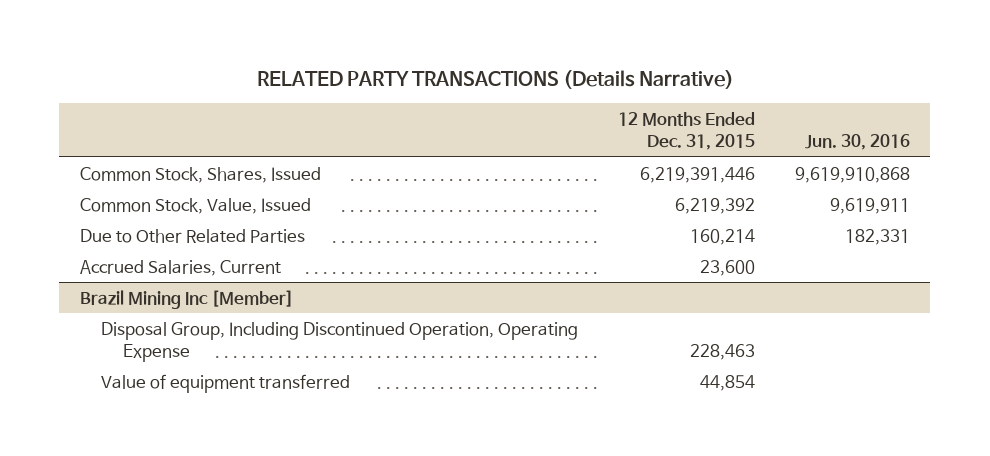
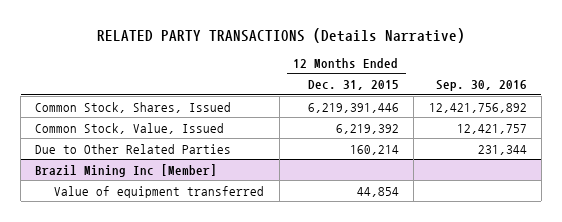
- | 12 Months Ended Dec. 31, 2015 | Jun. 30, 2016
+ | 12 Months Ended Dec. 31, 2015 | Sep. 30, 2016
- Accrued Salaries, Current | 23,600 |
@ Brazil Mining Inc [Member]
- Disposal Group, Including Discontinued Operation, Operating Expense | 228,463 |

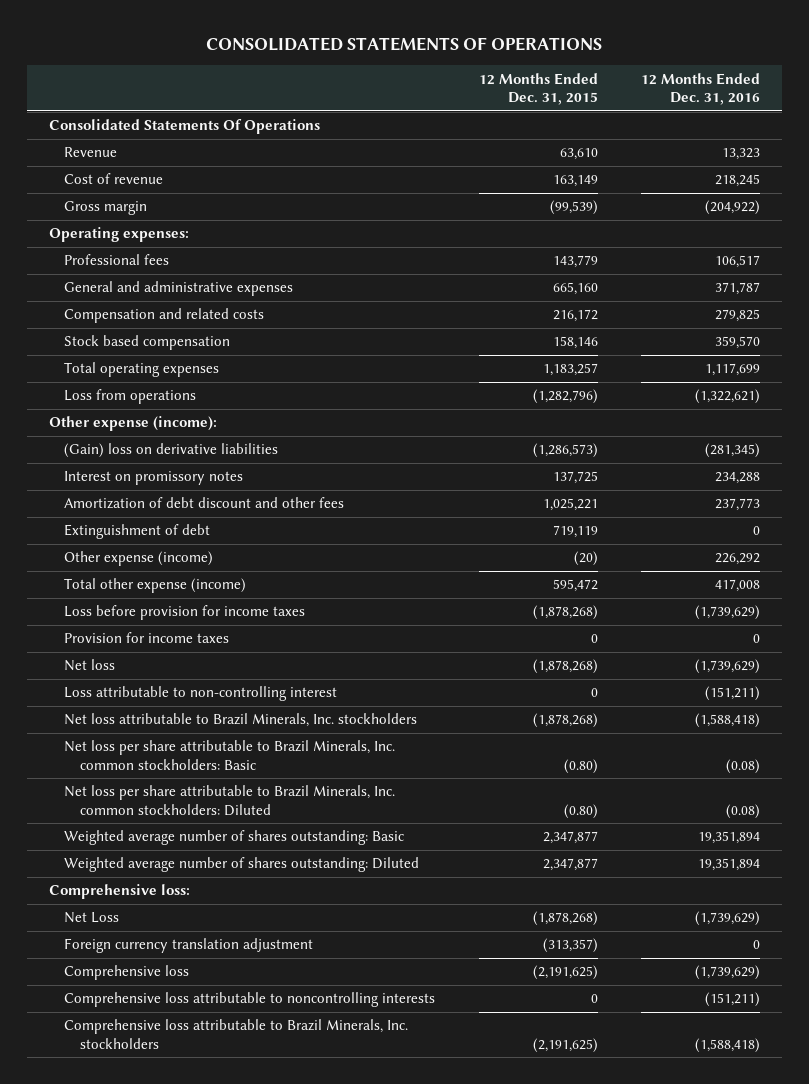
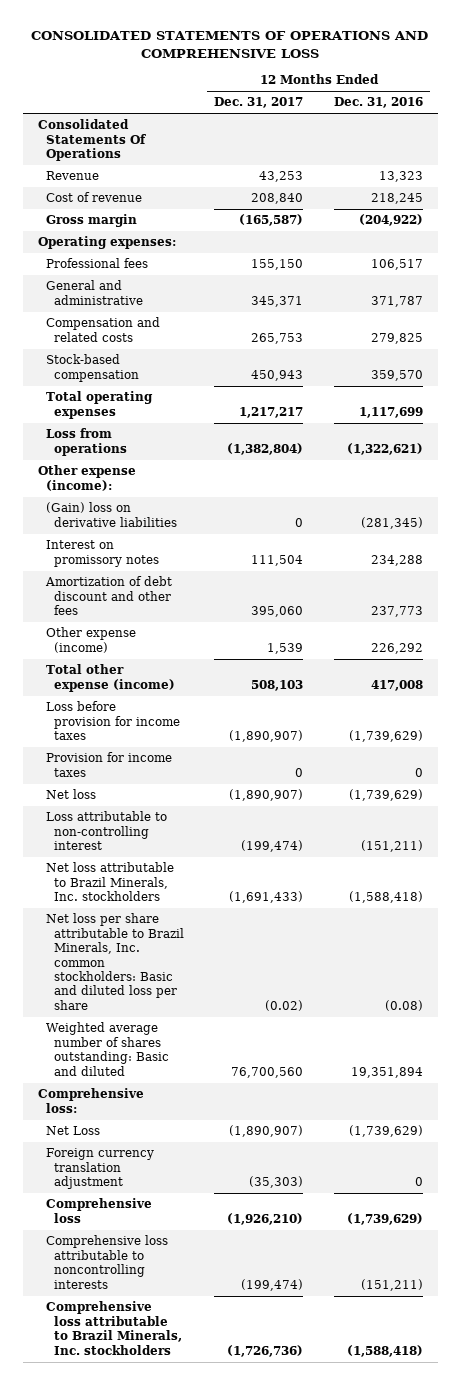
- CONSOLIDATED STATEMENTS OF OPERATIONS
+ CONSOLIDATED STATEMENTS OF OPERATIONS AND COMPREHENSIVE LOSS
- | 12 Months Ended Dec. 31, 2015 | 12 Months Ended Dec. 31, 2016
+ | 12 Months Ended Dec. 31, 2017 | 12 Months Ended Dec. 31, 2016
- General and administrative expenses | 665,160 | 371,787
+ General and administrative | 345,371 | 371,787
- Stock based compensation | 158,146 | 359,570
+ Stock-based compensation | 450,943 | 359,570
- Extinguishment of debt | 719,119 | 0
- Net loss per share attributable to Brazil Minerals, Inc. common stockholders: Basic | (0.80) | (0.08)
- Net loss per share attributable to Brazil Minerals, Inc. common stockholders: Diluted | (0.80) | (0.08)
- Weighted average number of shares outstanding: Basic | 2,347,877 | 19,351,894
- Weighted average number of shares outstanding: Diluted | 2,347,877 | 19,351,894
+ Net loss per share attributable to Brazil Minerals, Inc. common stockholders: Basic and diluted loss per share | (0.02) | (0.08)
+ Weighted average number of shares outstanding: Basic and diluted | 76,700,560 | 19,351,894

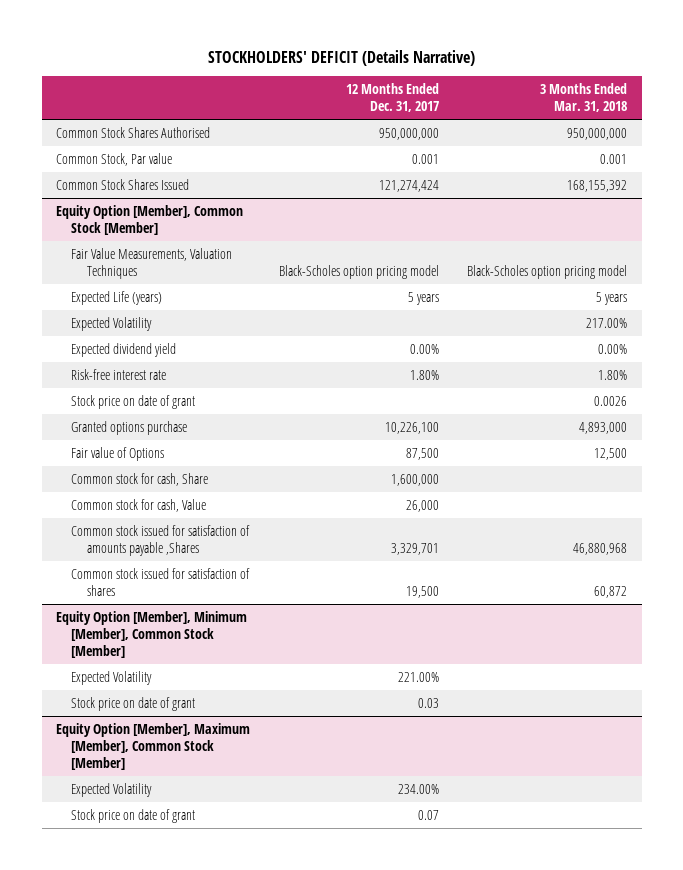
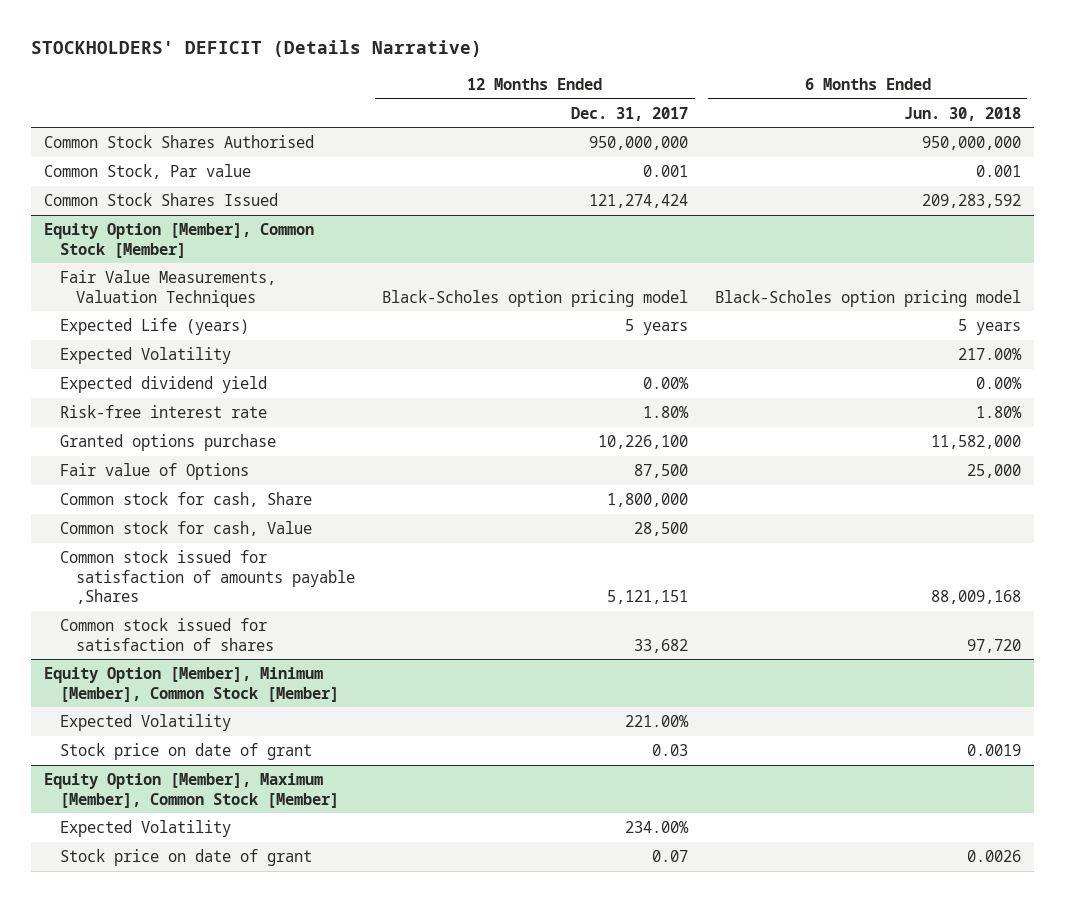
- | 12 Months Ended Dec. 31, 2017 | 3 Months Ended Mar. 31, 2018
+ | 12 Months Ended Dec. 31, 2017 | 6 Months Ended Jun. 30, 2018
@ Equity Option [Member], Common Stock [Member]
- Stock price on date of grant | | 0.0026
- Common stock for cash, Share | 1,600,000 |
- Common stock for cash, Value | 26,000 |
- Common stock issued for satisfaction of amounts payable ,Shares | 3,329,701 | 46,880,968
- Common stock issued for satisfaction of shares | 19,500 | 60,872
+ Common stock for cash, Share | 1,800,000 |
+ Common stock for cash, Value | 28,500 |
+ Common stock issued for satisfaction of amounts payable ,Shares | 5,121,151 | 88,009,168
+ Common stock issued for satisfaction of shares | 33,682 | 97,720

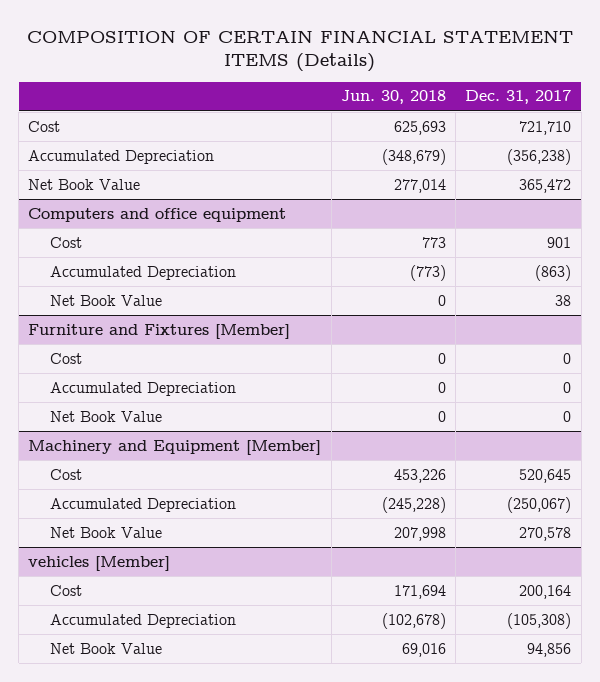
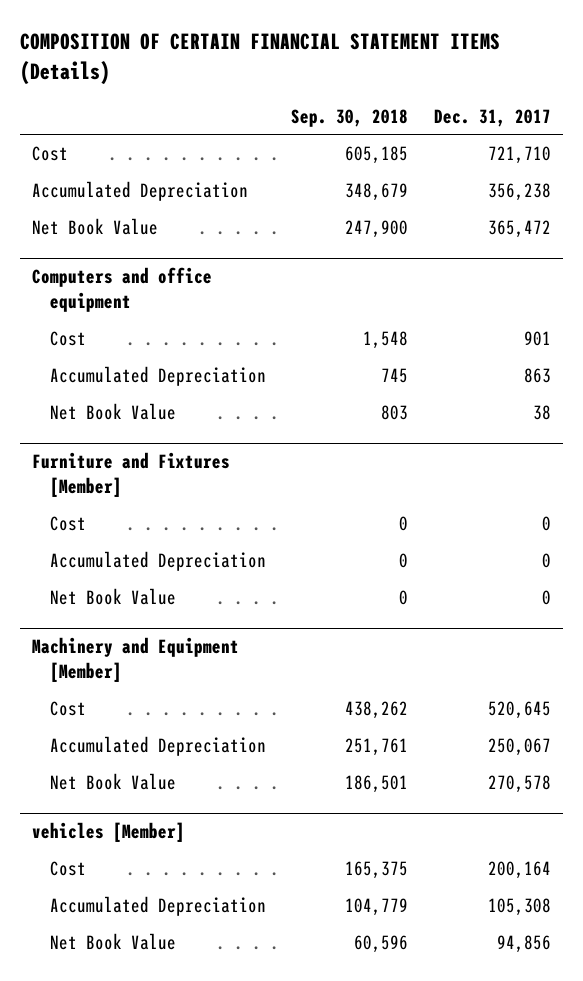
- | Jun. 30, 2018 | Dec. 31, 2017
+ | Sep. 30, 2018 | Dec. 31, 2017
- Accumulated Depreciation | (348,679) | (356,238)
+ Accumulated Depreciation | 348,679 | 356,238
@ Computers and office equipment
- Accumulated Depreciation | (773) | (863)
+ Accumulated Depreciation | 745 | 863
@ Machinery and Equipment [Member]
- Accumulated Depreciation | (245,228) | (250,067)
+ Accumulated Depreciation | 251,761 | 250,067
@ vehicles [Member]
- Accumulated Depreciation | (102,678) | (105,308)
+ Accumulated Depreciation | 104,779 | 105,308

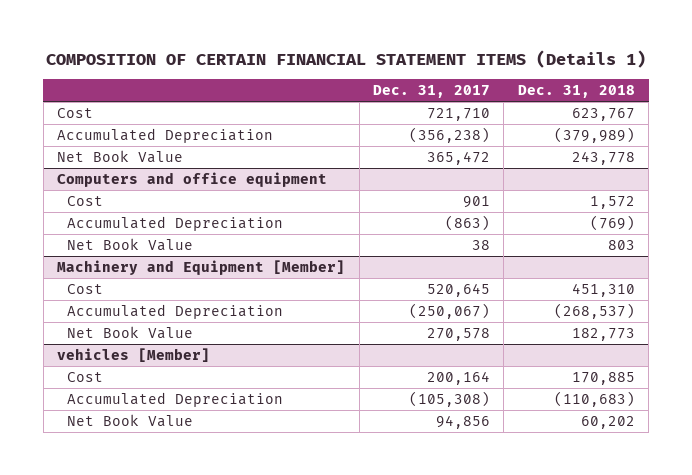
- COMPOSITION OF CERTAIN FINANCIAL STATEMENT ITEMS (Details)
+ COMPOSITION OF CERTAIN FINANCIAL STATEMENT ITEMS (Details 1)
- | Sep. 30, 2018 | Dec. 31, 2017
+ | Dec. 31, 2017 | Dec. 31, 2018
- Accumulated Depreciation | 348,679 | 356,238
+ Accumulated Depreciation | (356,238) | (379,989)
@ Computers and office equipment
- Accumulated Depreciation | 745 | 863
+ Accumulated Depreciation | (863) | (769)
- Furniture and Fixtures [Member]
- Cost | 0 | 0
- Accumulated Depreciation | 0 | 0
- Net Book Value | 0 | 0
@ Machinery and Equipment [Member]
- Accumulated Depreciation | 251,761 | 250,067
+ Accumulated Depreciation | (250,067) | (268,537)
@ vehicles [Member]
- Accumulated Depreciation | 104,779 | 105,308
+ Accumulated Depreciation | (105,308) | (110,683)

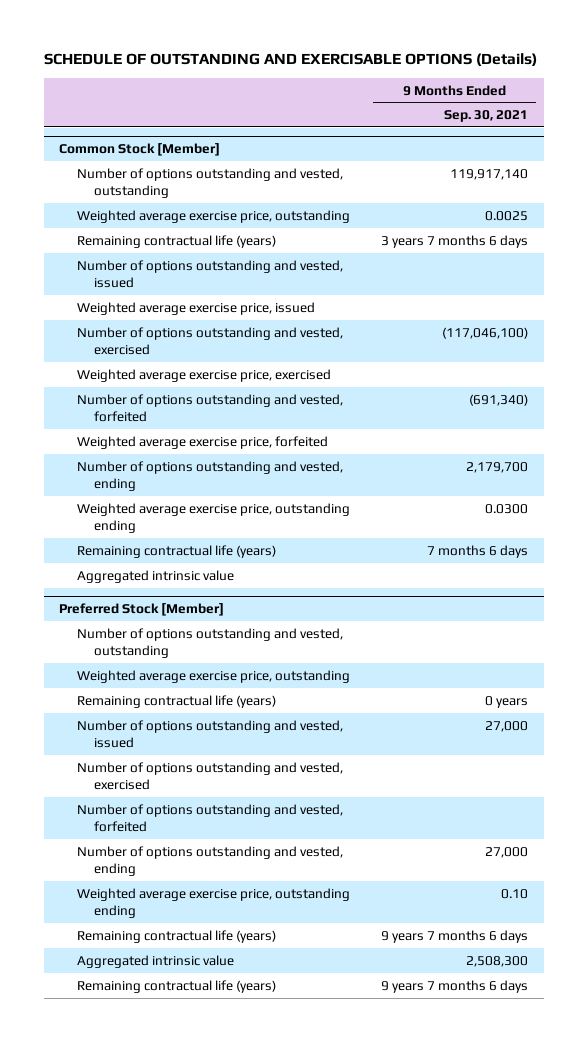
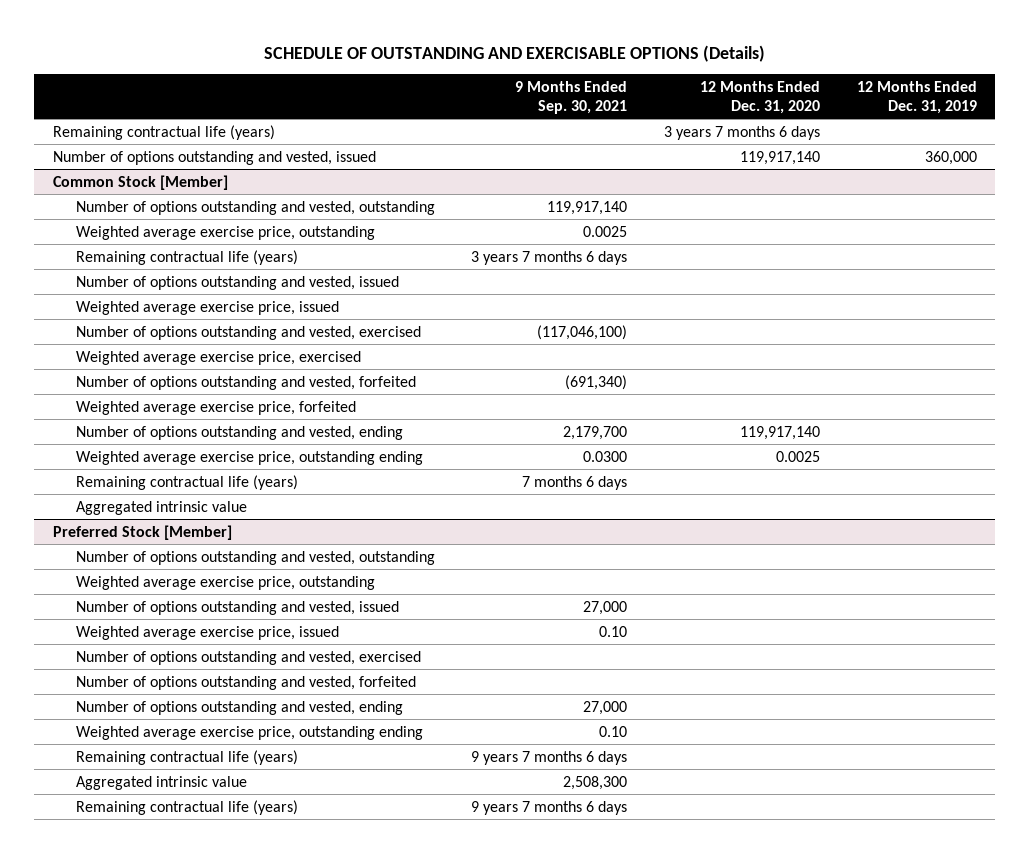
- | 9 Months Ended Sep. 30, 2021
+ | 9 Months Ended Sep. 30, 2021 | 12 Months Ended Dec. 31, 2020 | 12 Months Ended Dec. 31, 2019
+ Remaining contractual life (years) | | 3 years 7 months 6 days |
+ Number of options outstanding and vested, issued | | 119,917,140 | 360,000
@ Preferred Stock [Member]
- Remaining contractual life (years) | 0 years
+ Weighted average exercise price, issued | 0.10 | |

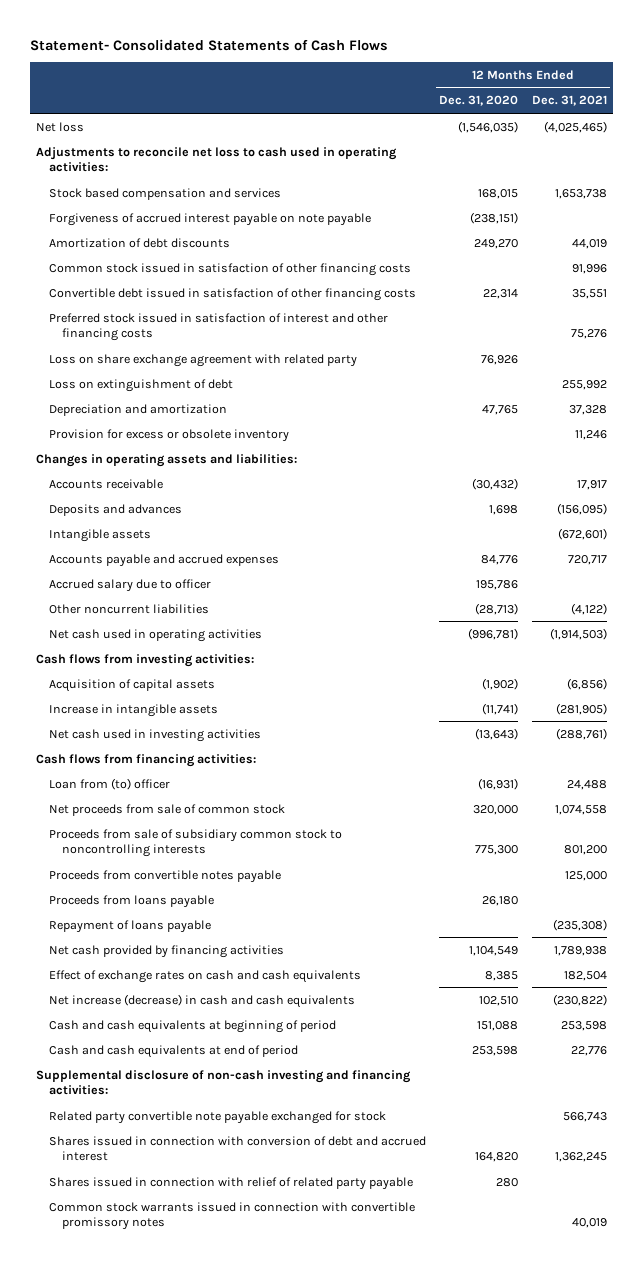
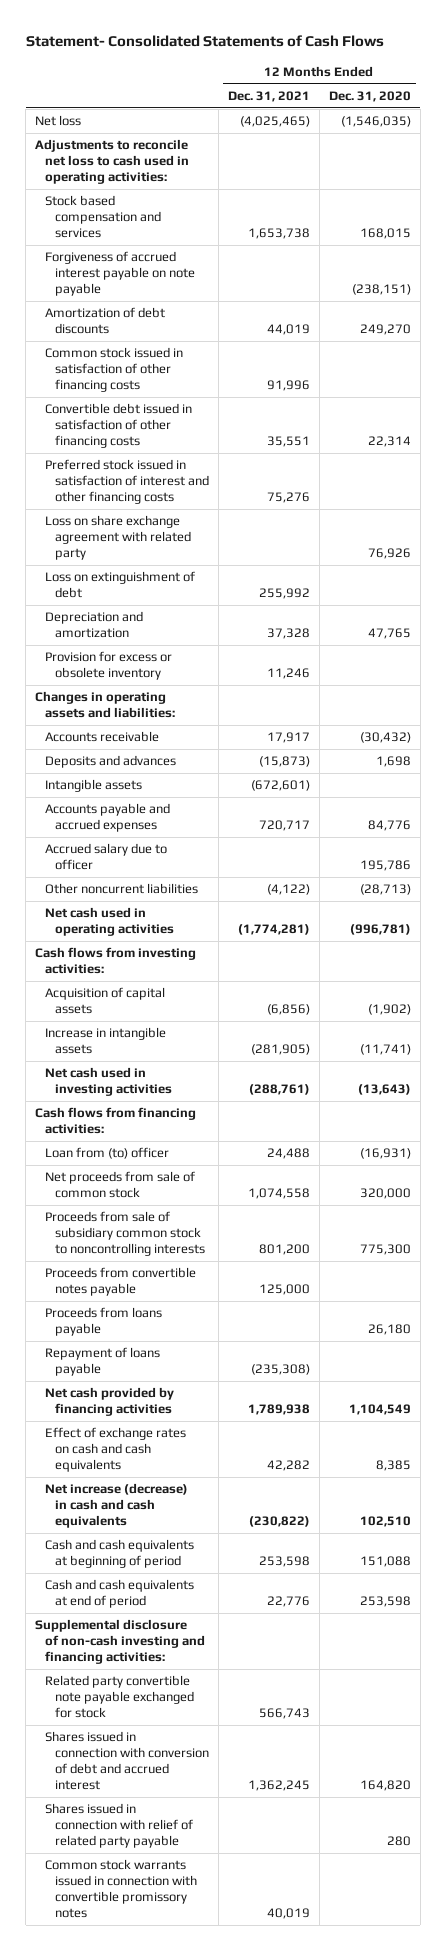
- | 12 Months Ended Dec. 31, 2020 | 12 Months Ended Dec. 31, 2021
+ | 12 Months Ended Dec. 31, 2021 | 12 Months Ended Dec. 31, 2020
- Deposits and advances | 1,698 | (156,095)
+ Deposits and advances | (15,873) | 1,698
- Net cash used in operating activities | (996,781) | (1,914,503)
+ Net cash used in operating activities | (1,774,281) | (996,781)
- Effect of exchange rates on cash and cash equivalents | 8,385 | 182,504
+ Effect of exchange rates on cash and cash equivalents | 42,282 | 8,385

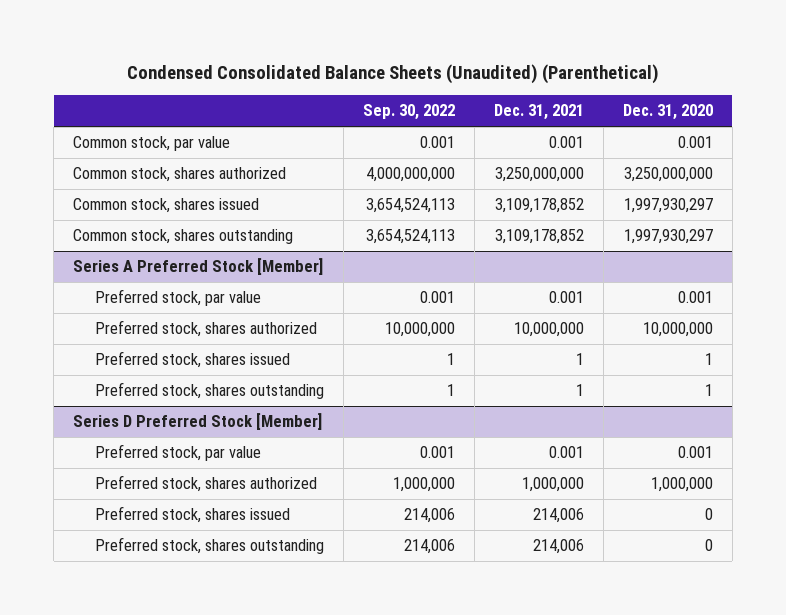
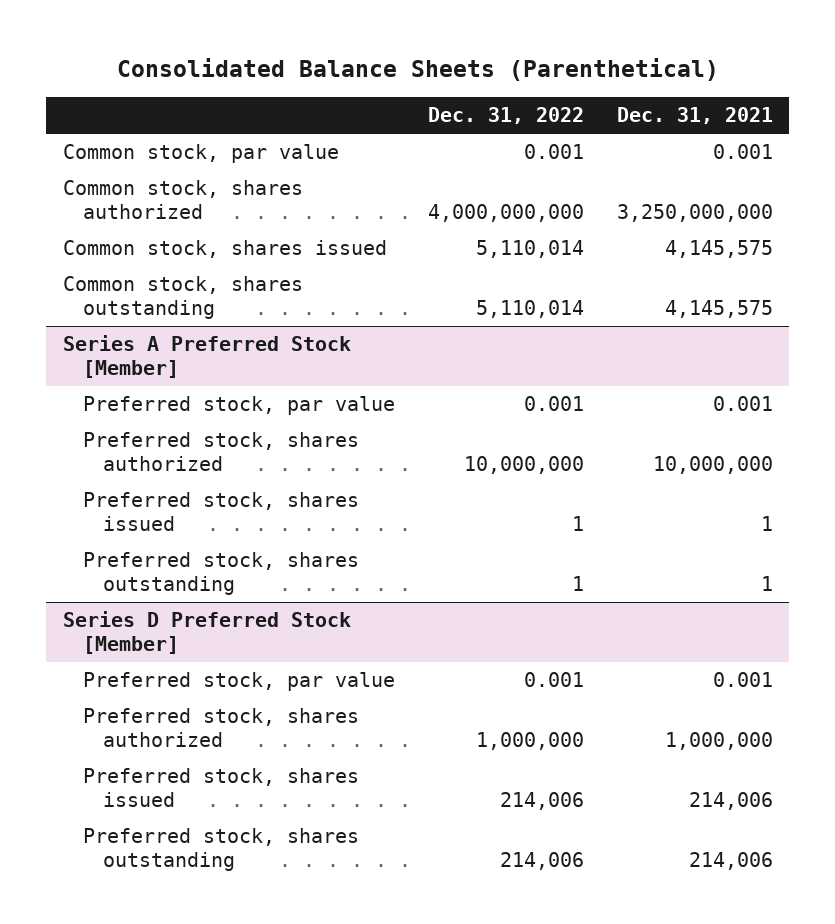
- Condensed Consolidated Balance Sheets (Unaudited) (Parenthetical)
+ Consolidated Balance Sheets (Parenthetical)
- | Sep. 30, 2022 | Dec. 31, 2021 | Dec. 31, 2020
+ | Dec. 31, 2022 | Dec. 31, 2021
- Common stock, shares issued | 3,654,524,113 | 3,109,178,852 | 1,997,930,297
- Common stock, shares outstanding | 3,654,524,113 | 3,109,178,852 | 1,997,930,297
+ Common stock, shares issued | 5,110,014 | 4,145,575
+ Common stock, shares outstanding | 5,110,014 | 4,145,575

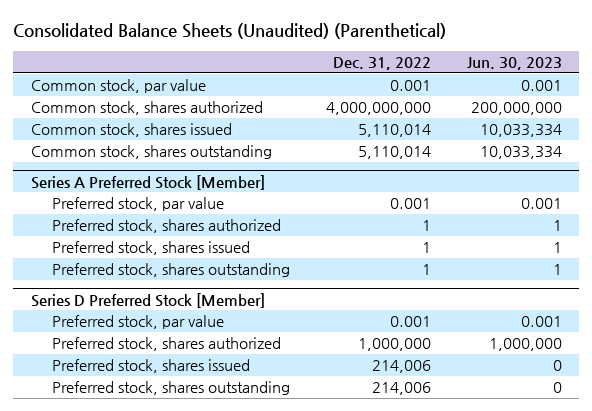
- Consolidated Balance Sheets (Parenthetical)
+ Consolidated Balance Sheets (Unaudited) (Parenthetical)
- | Dec. 31, 2022 | Dec. 31, 2021
+ | Dec. 31, 2022 | Jun. 30, 2023
@ Series A Preferred Stock [Member]
- Preferred stock, shares authorized | 10,000,000 | 10,000,000
+ Preferred stock, shares authorized | 1 | 1

